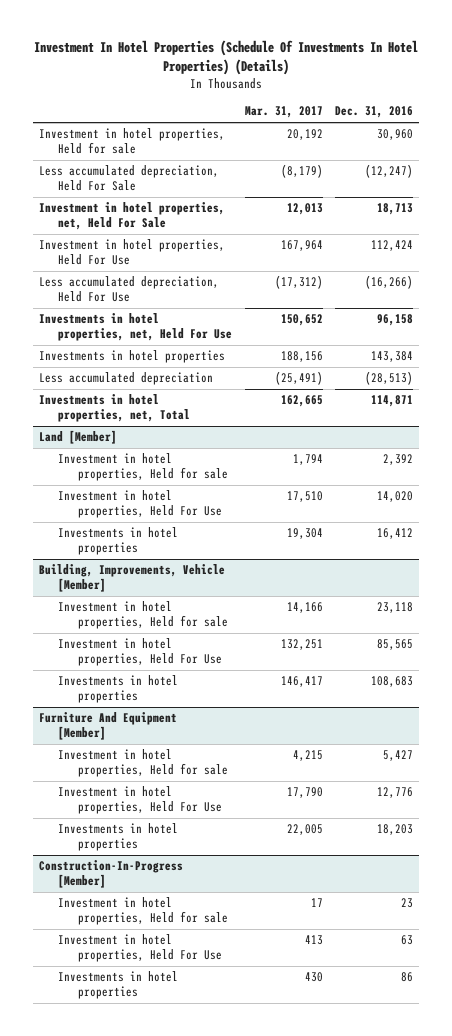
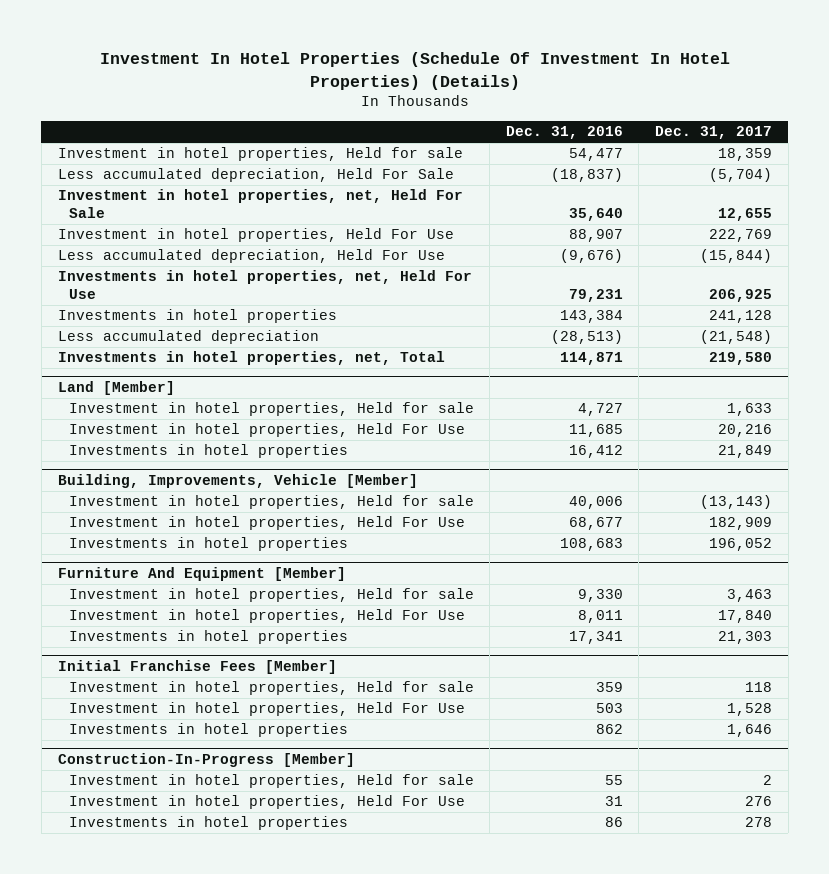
- Investment In Hotel Properties (Schedule Of Investments In Hotel Properties) (Details)
+ Investment In Hotel Properties (Schedule Of Investment In Hotel Properties) (Details)
- | Mar. 31, 2017 | Dec. 31, 2016
+ | Dec. 31, 2016 | Dec. 31, 2017
- Investment in hotel properties, Held for sale | 20,192 | 30,960
- Less accumulated depreciation, Held For Sale | (8,179) | (12,247)
- Investment in hotel properties, net, Held For Sale | 12,013 | 18,713
- Investment in hotel properties, Held For Use | 167,964 | 112,424
- Less accumulated depreciation, Held For Use | (17,312) | (16,266)
- Investments in hotel properties, net, Held For Use | 150,652 | 96,158
+ Investment in hotel properties, Held for sale | 54,477 | 18,359
+ Less accumulated depreciation, Held For Sale | (18,837) | (5,704)
+ Investment in hotel properties, net, Held For Sale | 35,640 | 12,655
+ Investment in hotel properties, Held For Use | 88,907 | 222,769
+ Less accumulated depreciation, Held For Use | (9,676) | (15,844)
+ Investments in hotel properties, net, Held For Use | 79,231 | 206,925
@ Land [Member]
- Investment in hotel properties, Held for sale | 1,794 | 2,392
- Investment in hotel properties, Held For Use | 17,510 | 14,020
+ Investment in hotel properties, Held for sale | 4,727 | 1,633
+ Investment in hotel properties, Held For Use | 11,685 | 20,216
@ Building, Improvements, Vehicle [Member]
- Investment in hotel properties, Held for sale | 14,166 | 23,118
- Investment in hotel properties, Held For Use | 132,251 | 85,565
+ Investment in hotel properties, Held for sale | 40,006 | (13,143)
+ Investment in hotel properties, Held For Use | 68,677 | 182,909
@ Furniture And Equipment [Member]
- Investment in hotel properties, Held for sale | 4,215 | 5,427
- Investment in hotel properties, Held For Use | 17,790 | 12,776
- Investments in hotel properties | 22,005 | 18,203
+ Investment in hotel properties, Held for sale | 9,330 | 3,463
+ Investment in hotel properties, Held For Use | 8,011 | 17,840
+ Investments in hotel properties | 17,341 | 21,303
+ Initial Franchise Fees [Member]
+ Investment in hotel properties, Held for sale | 359 | 118
+ Investment in hotel properties, Held For Use | 503 | 1,528
+ Investments in hotel properties | 862 | 1,646
@ Construction-In-Progress [Member]
- Investment in hotel properties, Held for sale | 17 | 23
- Investment in hotel properties, Held For Use | 413 | 63
+ Investment in hotel properties, Held for sale | 55 | 2
+ Investment in hotel properties, Held For Use | 31 | 276

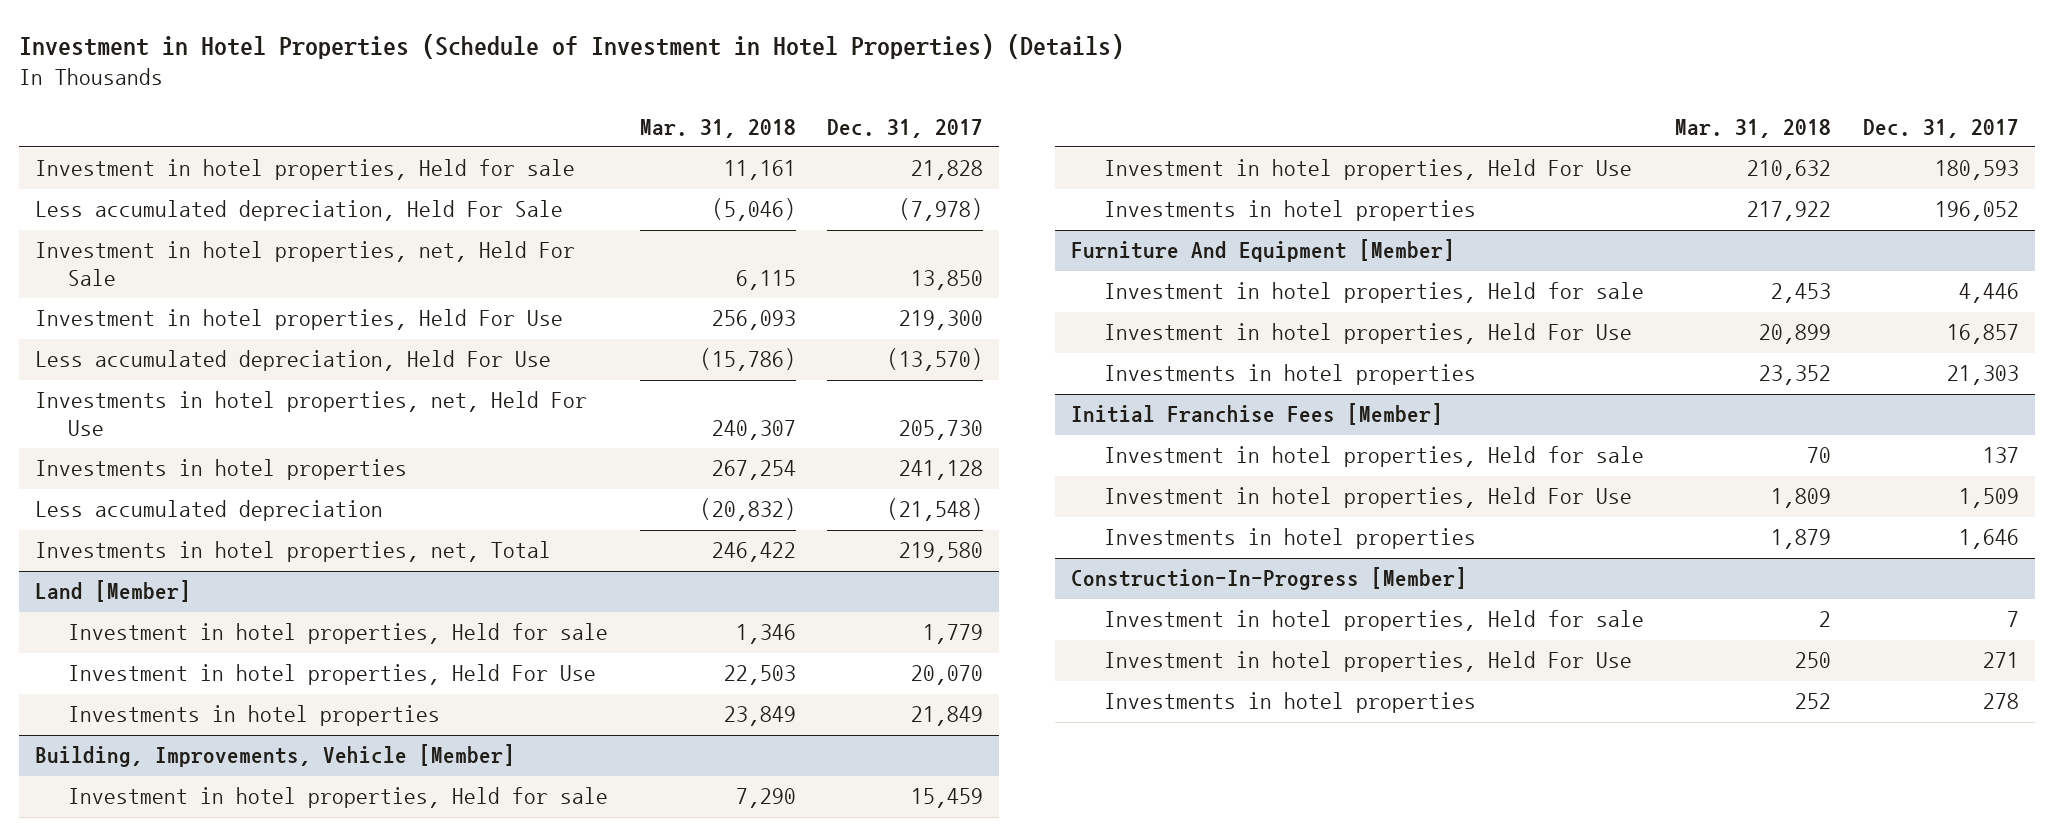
- Investment In Hotel Properties (Schedule Of Investment In Hotel Properties) (Details)
+ Investment in Hotel Properties (Schedule of Investment in Hotel Properties) (Details)
- | Dec. 31, 2016 | Dec. 31, 2017
+ | Mar. 31, 2018 | Dec. 31, 2017
- Investment in hotel properties, Held for sale | 54,477 | 18,359
- Less accumulated depreciation, Held For Sale | (18,837) | (5,704)
- Investment in hotel properties, net, Held For Sale | 35,640 | 12,655
- Investment in hotel properties, Held For Use | 88,907 | 222,769
- Less accumulated depreciation, Held For Use | (9,676) | (15,844)
- Investments in hotel properties, net, Held For Use | 79,231 | 206,925
+ Investment in hotel properties, Held for sale | 11,161 | 21,828
+ Less accumulated depreciation, Held For Sale | (5,046) | (7,978)
+ Investment in hotel properties, net, Held For Sale | 6,115 | 13,850
+ Investment in hotel properties, Held For Use | 256,093 | 219,300
+ Less accumulated depreciation, Held For Use | (15,786) | (13,570)
+ Investments in hotel properties, net, Held For Use | 240,307 | 205,730
@ Land [Member]
- Investment in hotel properties, Held for sale | 4,727 | 1,633
- Investment in hotel properties, Held For Use | 11,685 | 20,216
+ Investment in hotel properties, Held for sale | 1,346 | 1,779
+ Investment in hotel properties, Held For Use | 22,503 | 20,070
@ Building, Improvements, Vehicle [Member]
- Investment in hotel properties, Held for sale | 40,006 | (13,143)
- Investment in hotel properties, Held For Use | 68,677 | 182,909
+ Investment in hotel properties, Held for sale | 7,290 | 15,459
+ Investment in hotel properties, Held For Use | 210,632 | 180,593
@ Furniture And Equipment [Member]
- Investment in hotel properties, Held for sale | 9,330 | 3,463
- Investment in hotel properties, Held For Use | 8,011 | 17,840
+ Investment in hotel properties, Held for sale | 2,453 | 4,446
+ Investment in hotel properties, Held For Use | 20,899 | 16,857
@ Initial Franchise Fees [Member]
- Investment in hotel properties, Held for sale | 359 | 118
- Investment in hotel properties, Held For Use | 503 | 1,528
+ Investment in hotel properties, Held for sale | 70 | 137
+ Investment in hotel properties, Held For Use | 1,809 | 1,509
@ Construction-In-Progress [Member]
- Investment in hotel properties, Held for sale | 55 | 2
- Investment in hotel properties, Held For Use | 31 | 276
+ Investment in hotel properties, Held for sale | 2 | 7
+ Investment in hotel properties, Held For Use | 250 | 271

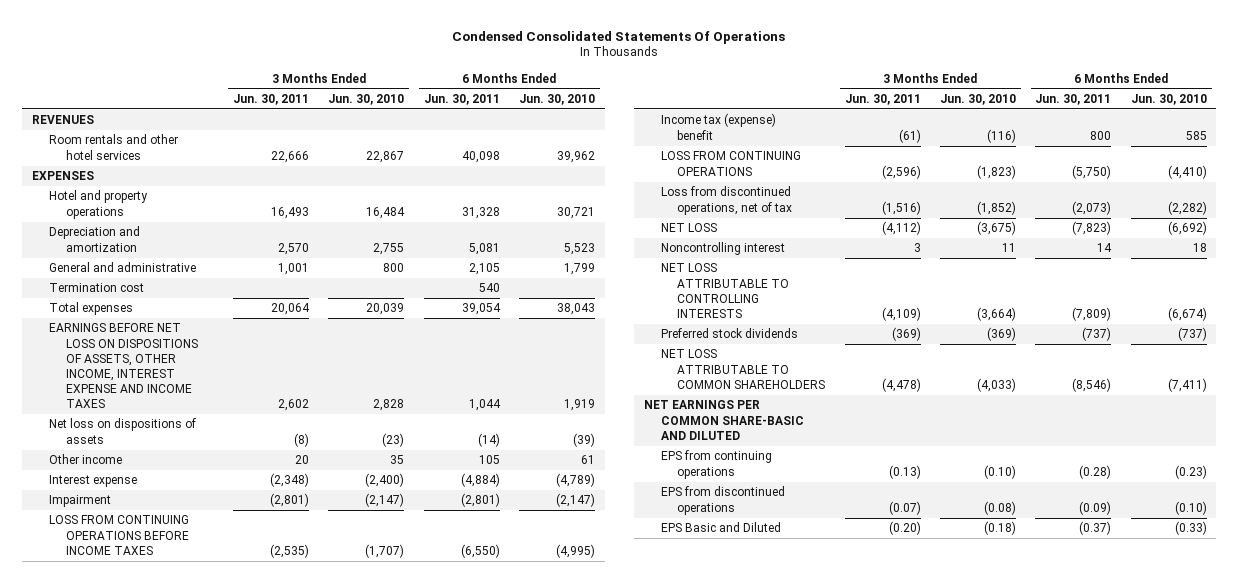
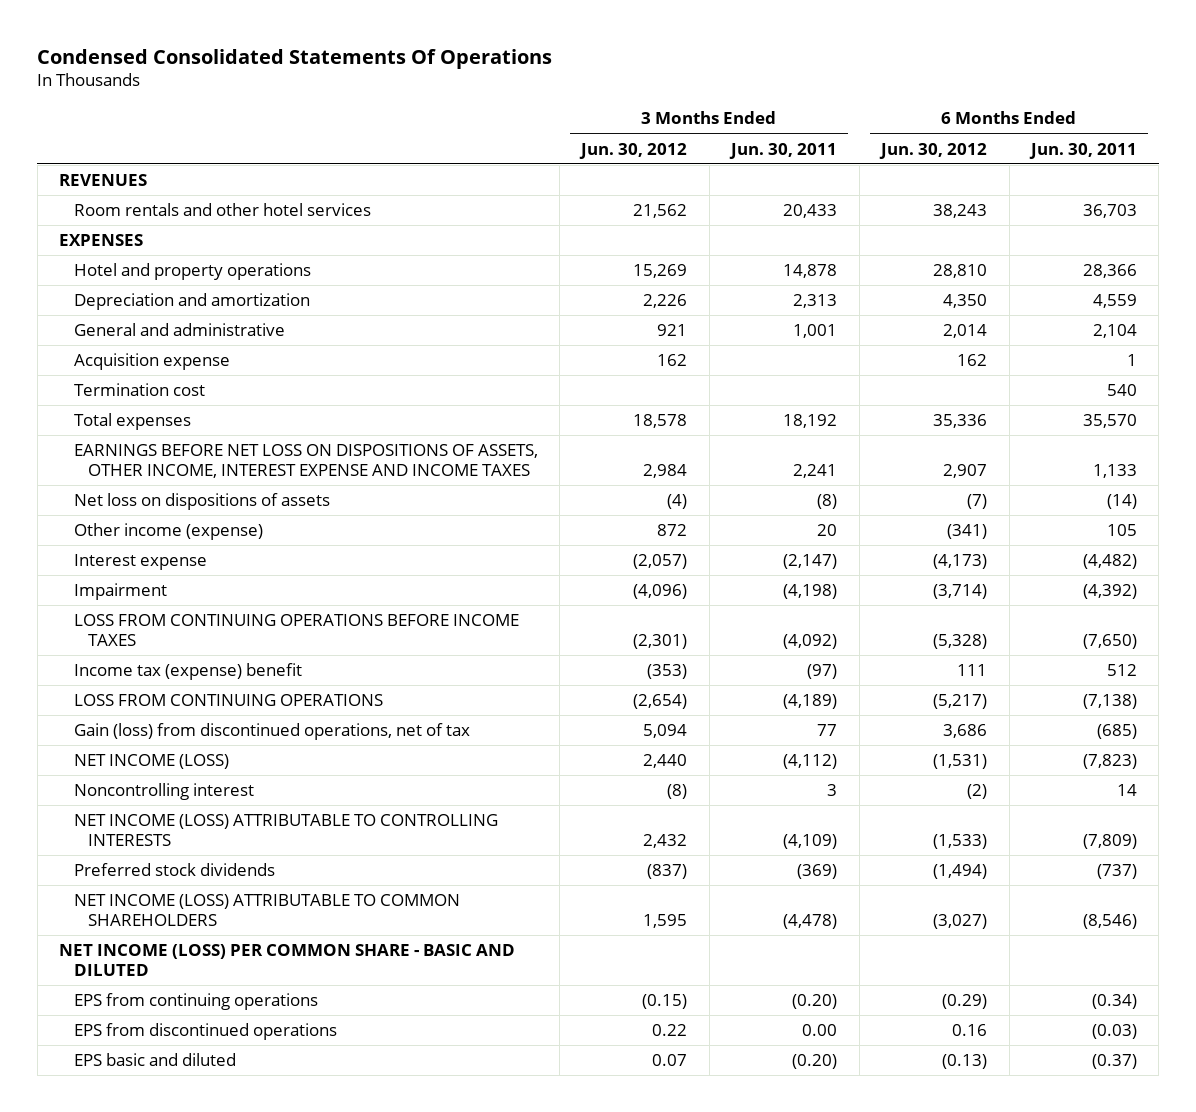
- | 3 Months Ended Jun. 30, 2011 | 3 Months Ended Jun. 30, 2010 | 6 Months Ended Jun. 30, 2011 | 6 Months Ended Jun. 30, 2010
+ | 3 Months Ended Jun. 30, 2012 | 3 Months Ended Jun. 30, 2011 | 6 Months Ended Jun. 30, 2012 | 6 Months Ended Jun. 30, 2011
- Room rentals and other hotel services | 22,666 | 22,867 | 40,098 | 39,962
+ Room rentals and other hotel services | 21,562 | 20,433 | 38,243 | 36,703
- Hotel and property operations | 16,493 | 16,484 | 31,328 | 30,721
- Depreciation and amortization | 2,570 | 2,755 | 5,081 | 5,523
- General and administrative | 1,001 | 800 | 2,105 | 1,799
+ Hotel and property operations | 15,269 | 14,878 | 28,810 | 28,366
+ Depreciation and amortization | 2,226 | 2,313 | 4,350 | 4,559
+ General and administrative | 921 | 1,001 | 2,014 | 2,104
+ Acquisition expense | 162 | | 162 | 1
- Total expenses | 20,064 | 20,039 | 39,054 | 38,043
- EARNINGS BEFORE NET LOSS ON DISPOSITIONS OF ASSETS, OTHER INCOME, INTEREST EXPENSE AND INCOME TAXES | 2,602 | 2,828 | 1,044 | 1,919
+ Total expenses | 18,578 | 18,192 | 35,336 | 35,570
+ EARNINGS BEFORE NET LOSS ON DISPOSITIONS OF ASSETS, OTHER INCOME, INTEREST EXPENSE AND INCOME TAXES | 2,984 | 2,241 | 2,907 | 1,133
- Other income | 20 | 35 | 105 | 61
- Interest expense | (2,348) | (2,400) | (4,884) | (4,789)
- Impairment | (2,801) | (2,147) | (2,801) | (2,147)
- LOSS FROM CONTINUING OPERATIONS BEFORE INCOME TAXES | (2,535) | (1,707) | (6,550) | (4,995)
- Income tax (expense) benefit | (61) | (116) | 800 | 585
- LOSS FROM CONTINUING OPERATIONS | (2,596) | (1,823) | (5,750) | (4,410)
- Loss from discontinued operations, net of tax | (1,516) | (1,852) | (2,073) | (2,282)
- NET LOSS | (4,112) | (3,675) | (7,823) | (6,692)
+ Other income (expense) | 872 | 20 | (341) | 105
+ Interest expense | (2,057) | (2,147) | (4,173) | (4,482)
+ Impairment | (4,096) | (4,198) | (3,714) | (4,392)
+ LOSS FROM CONTINUING OPERATIONS BEFORE INCOME TAXES | (2,301) | (4,092) | (5,328) | (7,650)
+ Income tax (expense) benefit | (353) | (97) | 111 | 512
+ LOSS FROM CONTINUING OPERATIONS | (2,654) | (4,189) | (5,217) | (7,138)
+ Gain (loss) from discontinued operations, net of tax | 5,094 | 77 | 3,686 | (685)
+ NET INCOME (LOSS) | 2,440 | (4,112) | (1,531) | (7,823)
- NET LOSS ATTRIBUTABLE TO CONTROLLING INTERESTS | (4,109) | (3,664) | (7,809) | (6,674)
+ NET INCOME (LOSS) ATTRIBUTABLE TO CONTROLLING INTERESTS | 2,432 | (4,109) | (1,533) | (7,809)
- NET LOSS ATTRIBUTABLE TO COMMON SHAREHOLDERS | (4,478) | (4,033) | (8,546) | (7,411)
- NET EARNINGS PER COMMON SHARE-BASIC AND DILUTED
- EPS from continuing operations | (0.13) | (0.10) | (0.28) | (0.23)
- EPS from discontinued operations | (0.07) | (0.08) | (0.09) | (0.10)
- EPS Basic and Diluted | (0.20) | (0.18) | (0.37) | (0.33)
+ NET INCOME (LOSS) ATTRIBUTABLE TO COMMON SHAREHOLDERS | 1,595 | (4,478) | (3,027) | (8,546)
+ NET INCOME (LOSS) PER COMMON SHARE - BASIC AND DILUTED
+ EPS from continuing operations | (0.15) | (0.20) | (0.29) | (0.34)
+ EPS from discontinued operations | 0.22 | 0.00 | 0.16 | (0.03)
+ EPS basic and diluted | 0.07 | (0.20) | (0.13) | (0.37)

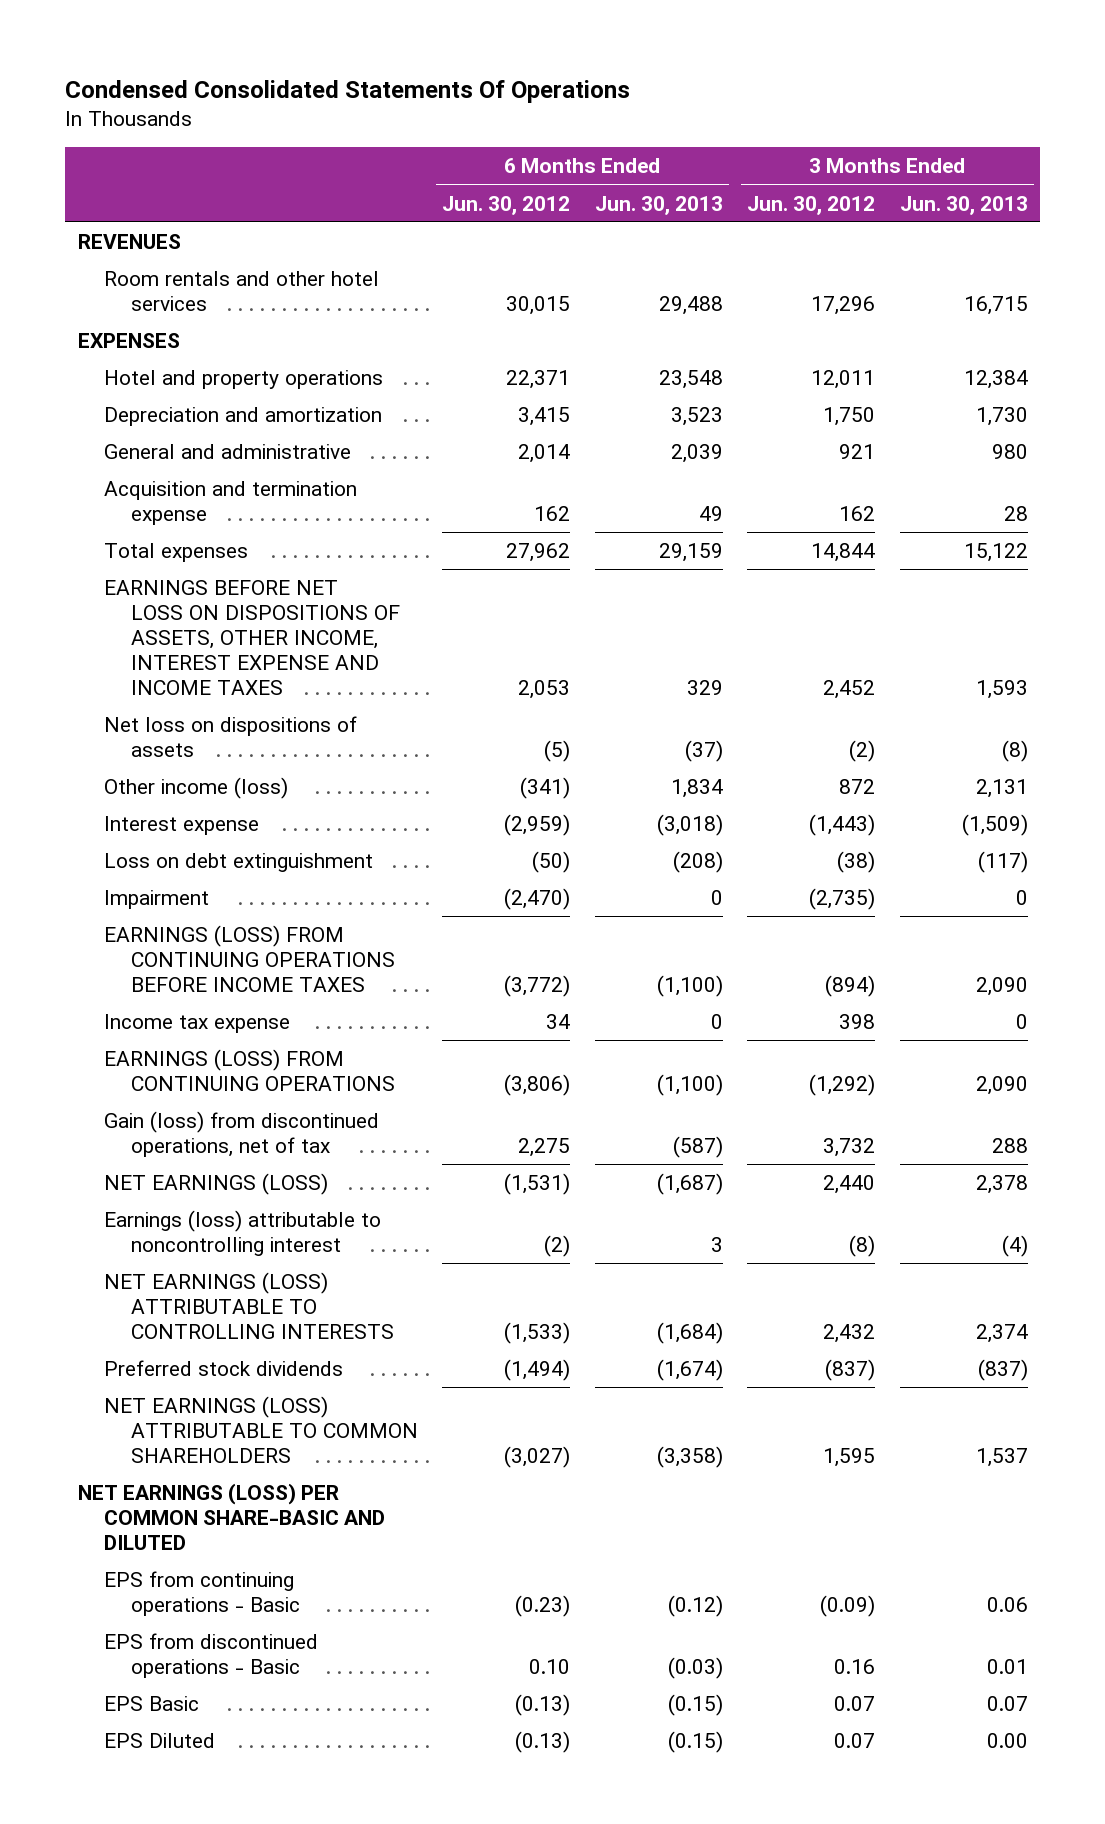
- | 3 Months Ended Jun. 30, 2012 | 3 Months Ended Jun. 30, 2011 | 6 Months Ended Jun. 30, 2012 | 6 Months Ended Jun. 30, 2011
+ | 6 Months Ended Jun. 30, 2012 | 6 Months Ended Jun. 30, 2013 | 3 Months Ended Jun. 30, 2012 | 3 Months Ended Jun. 30, 2013
- Room rentals and other hotel services | 21,562 | 20,433 | 38,243 | 36,703
+ Room rentals and other hotel services | 30,015 | 29,488 | 17,296 | 16,715
- Hotel and property operations | 15,269 | 14,878 | 28,810 | 28,366
- Depreciation and amortization | 2,226 | 2,313 | 4,350 | 4,559
+ Hotel and property operations | 22,371 | 23,548 | 12,011 | 12,384
+ Depreciation and amortization | 3,415 | 3,523 | 1,750 | 1,730
- Acquisition expense | 162 | | 162 | 1
- Termination cost | | | | 540
- Total expenses | 18,578 | 18,192 | 35,336 | 35,570
- EARNINGS BEFORE NET LOSS ON DISPOSITIONS OF ASSETS, OTHER INCOME, INTEREST EXPENSE AND INCOME TAXES | 2,984 | 2,241 | 2,907 | 1,133
- Net loss on dispositions of assets | (4) | (8) | (7) | (14)
- Other income (expense) | 872 | 20 | (341) | 105
- Interest expense | (2,057) | (2,147) | (4,173) | (4,482)
- Impairment | (4,096) | (4,198) | (3,714) | (4,392)
- LOSS FROM CONTINUING OPERATIONS BEFORE INCOME TAXES | (2,301) | (4,092) | (5,328) | (7,650)
- Income tax (expense) benefit | (353) | (97) | 111 | 512
- LOSS FROM CONTINUING OPERATIONS | (2,654) | (4,189) | (5,217) | (7,138)
- Gain (loss) from discontinued operations, net of tax | 5,094 | 77 | 3,686 | (685)
- NET INCOME (LOSS) | 2,440 | (4,112) | (1,531) | (7,823)
- Noncontrolling interest | (8) | 3 | (2) | 14
- NET INCOME (LOSS) ATTRIBUTABLE TO CONTROLLING INTERESTS | 2,432 | (4,109) | (1,533) | (7,809)
+ Acquisition and termination expense | 162 | 49 | 162 | 28
+ Total expenses | 27,962 | 29,159 | 14,844 | 15,122
+ EARNINGS BEFORE NET LOSS ON DISPOSITIONS OF ASSETS, OTHER INCOME, INTEREST EXPENSE AND INCOME TAXES | 2,053 | 329 | 2,452 | 1,593
+ Net loss on dispositions of assets | (5) | (37) | (2) | (8)
+ Other income (loss) | (341) | 1,834 | 872 | 2,131
+ Interest expense | (2,959) | (3,018) | (1,443) | (1,509)
+ Loss on debt extinguishment | (50) | (208) | (38) | (117)
+ Impairment | (2,470) | 0 | (2,735) | 0
+ EARNINGS (LOSS) FROM CONTINUING OPERATIONS BEFORE INCOME TAXES | (3,772) | (1,100) | (894) | 2,090
+ Income tax expense | 34 | 0 | 398 | 0
+ EARNINGS (LOSS) FROM CONTINUING OPERATIONS | (3,806) | (1,100) | (1,292) | 2,090
+ Gain (loss) from discontinued operations, net of tax | 2,275 | (587) | 3,732 | 288
+ NET EARNINGS (LOSS) | (1,531) | (1,687) | 2,440 | 2,378
+ Earnings (loss) attributable to noncontrolling interest | (2) | 3 | (8) | (4)
+ NET EARNINGS (LOSS) ATTRIBUTABLE TO CONTROLLING INTERESTS | (1,533) | (1,684) | 2,432 | 2,374
- NET INCOME (LOSS) ATTRIBUTABLE TO COMMON SHAREHOLDERS | 1,595 | (4,478) | (3,027) | (8,546)
- NET INCOME (LOSS) PER COMMON SHARE - BASIC AND DILUTED
- EPS from continuing operations | (0.15) | (0.20) | (0.29) | (0.34)
- EPS from discontinued operations | 0.22 | 0.00 | 0.16 | (0.03)
- EPS basic and diluted | 0.07 | (0.20) | (0.13) | (0.37)
+ NET EARNINGS (LOSS) ATTRIBUTABLE TO COMMON SHAREHOLDERS | (3,027) | (3,358) | 1,595 | 1,537
+ NET EARNINGS (LOSS) PER COMMON SHARE-BASIC AND DILUTED
+ EPS from continuing operations - Basic | (0.23) | (0.12) | (0.09) | 0.06
+ EPS from discontinued operations - Basic | 0.10 | (0.03) | 0.16 | 0.01
+ EPS Basic | (0.13) | (0.15) | 0.07 | 0.07
+ EPS Diluted | (0.13) | (0.15) | 0.07 | 0.00

